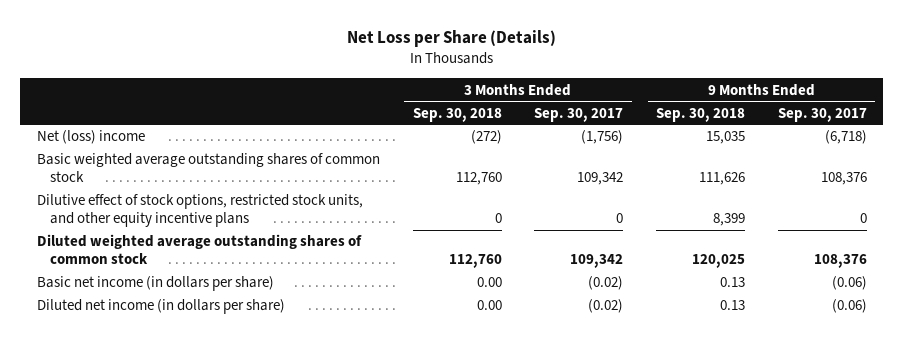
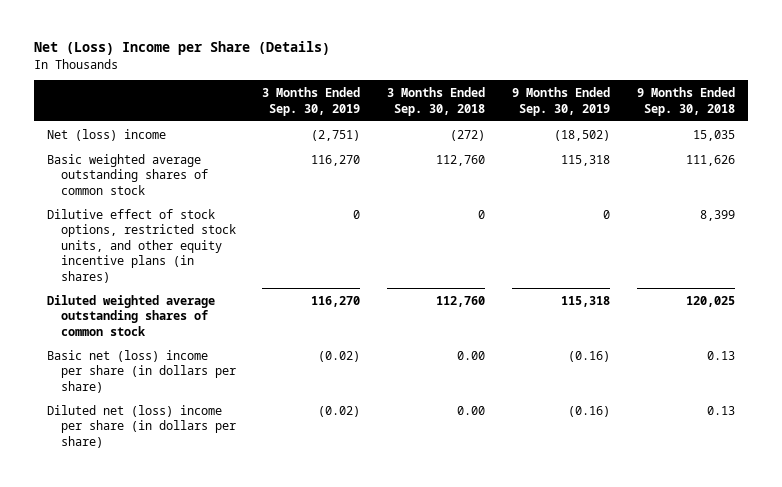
- Net Loss per Share (Details)
+ Net (Loss) Income per Share (Details)
- | 3 Months Ended Sep. 30, 2018 | 3 Months Ended Sep. 30, 2017 | 9 Months Ended Sep. 30, 2018 | 9 Months Ended Sep. 30, 2017
+ | 3 Months Ended Sep. 30, 2019 | 3 Months Ended Sep. 30, 2018 | 9 Months Ended Sep. 30, 2019 | 9 Months Ended Sep. 30, 2018
- Dilutive effect of stock options, restricted stock units, and other equity incentive plans | 0 | 0 | 8,399 | 0
+ Dilutive effect of stock options, restricted stock units, and other equity incentive plans (in shares) | 0 | 0 | 0 | 8,399
- Basic net income (in dollars per share) | 0.00 | (0.02) | 0.13 | (0.06)
- Diluted net income (in dollars per share) | 0.00 | (0.02) | 0.13 | (0.06)
+ Basic net (loss) income per share (in dollars per share) | (0.02) | 0.00 | (0.16) | 0.13
+ Diluted net (loss) income per share (in dollars per share) | (0.02) | 0.00 | (0.16) | 0.13

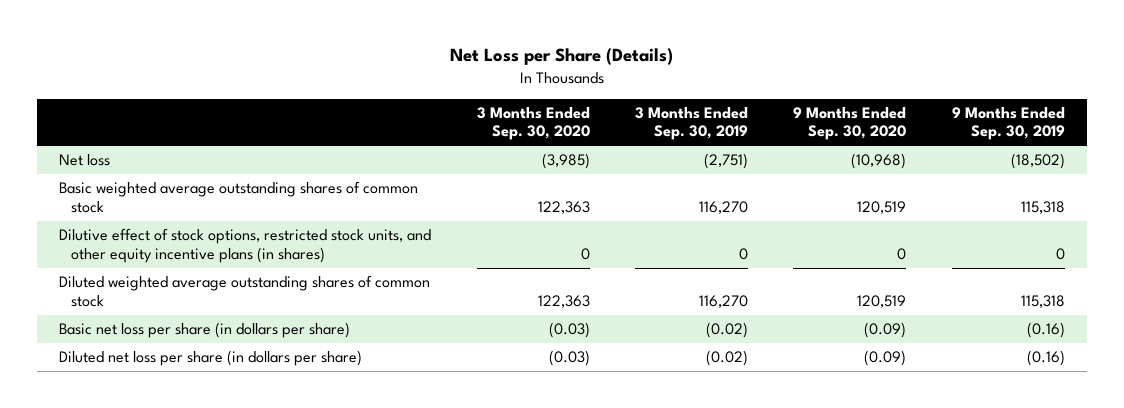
- Net (Loss) Income per Share (Details)
+ Net Loss per Share (Details)
- | 3 Months Ended Sep. 30, 2019 | 3 Months Ended Sep. 30, 2018 | 9 Months Ended Sep. 30, 2019 | 9 Months Ended Sep. 30, 2018
+ | 3 Months Ended Sep. 30, 2020 | 3 Months Ended Sep. 30, 2019 | 9 Months Ended Sep. 30, 2020 | 9 Months Ended Sep. 30, 2019
- Net (loss) income | (2,751) | (272) | (18,502) | 15,035
+ Net loss | (3,985) | (2,751) | (10,968) | (18,502)
- Basic net (loss) income per share (in dollars per share) | (0.02) | 0.00 | (0.16) | 0.13
- Diluted net (loss) income per share (in dollars per share) | (0.02) | 0.00 | (0.16) | 0.13
+ Basic net loss per share (in dollars per share) | (0.03) | (0.02) | (0.09) | (0.16)
+ Diluted net loss per share (in dollars per share) | (0.03) | (0.02) | (0.09) | (0.16)

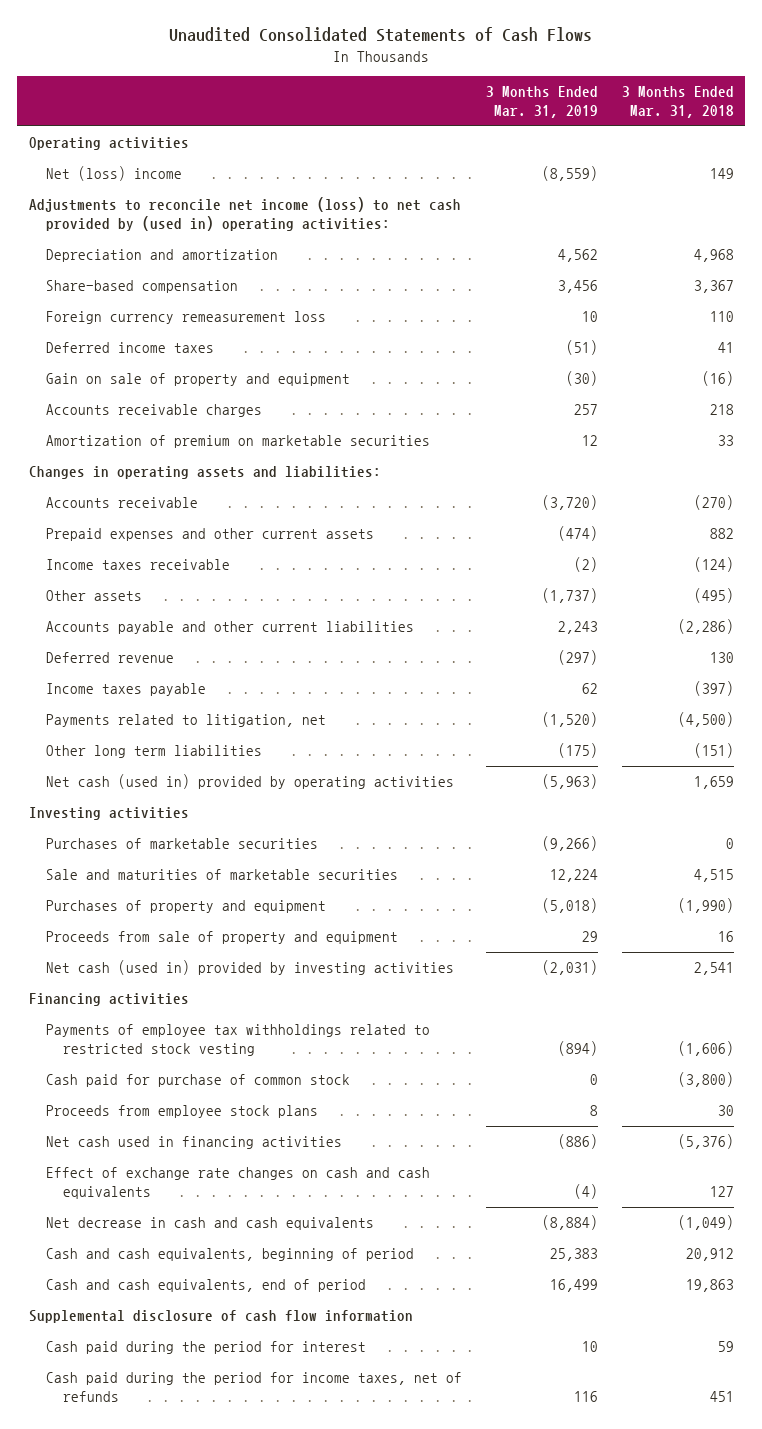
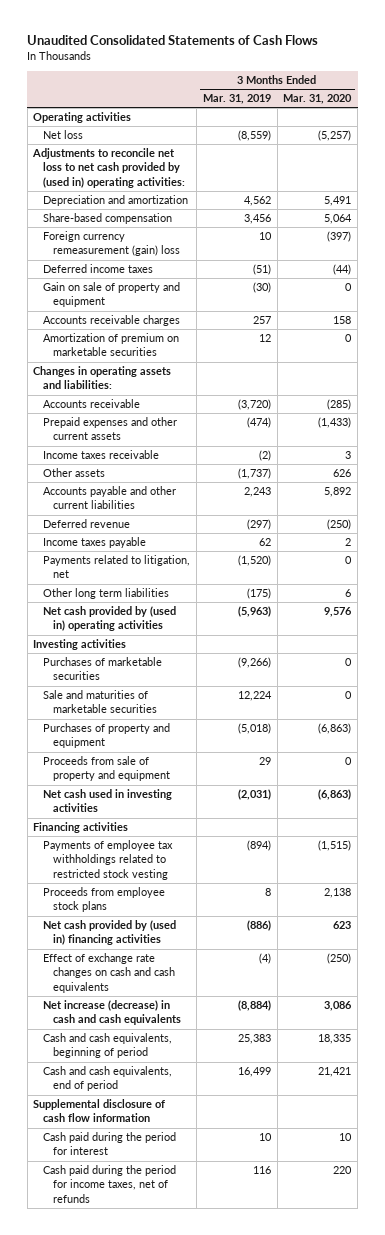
- | 3 Months Ended Mar. 31, 2019 | 3 Months Ended Mar. 31, 2018
+ | 3 Months Ended Mar. 31, 2019 | 3 Months Ended Mar. 31, 2020
- Net (loss) income | (8,559) | 149
- Adjustments to reconcile net income (loss) to net cash provided by (used in) operating activities:
+ Net loss | (8,559) | (5,257)
+ Adjustments to reconcile net loss to net cash provided by (used in) operating activities:
- Foreign currency remeasurement loss | 10 | 110
+ Foreign currency remeasurement (gain) loss | 10 | (397)
- Net cash (used in) provided by operating activities | (5,963) | 1,659
+ Net cash provided by (used in) operating activities | (5,963) | 9,576
- Net cash (used in) provided by investing activities | (2,031) | 2,541
+ Net cash used in investing activities | (2,031) | (6,863)
- Cash paid for purchase of common stock | 0 | (3,800)
- Net cash used in financing activities | (886) | (5,376)
+ Net cash provided by (used in) financing activities | (886) | 623
- Net decrease in cash and cash equivalents | (8,884) | (1,049)
+ Net increase (decrease) in cash and cash equivalents | (8,884) | 3,086

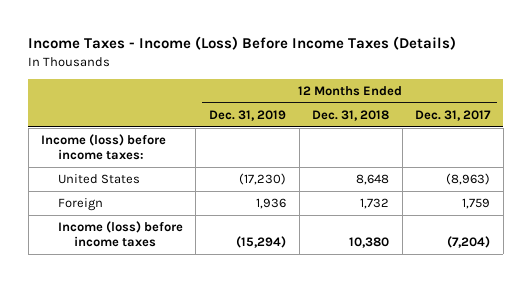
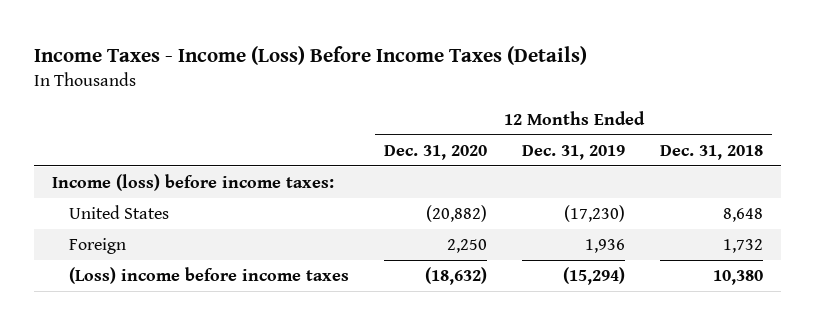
- | 12 Months Ended Dec. 31, 2019 | 12 Months Ended Dec. 31, 2018 | 12 Months Ended Dec. 31, 2017
+ | 12 Months Ended Dec. 31, 2020 | 12 Months Ended Dec. 31, 2019 | 12 Months Ended Dec. 31, 2018
- Income (loss) before income taxes | (15,294) | 10,380 | (7,204)
+ (Loss) income before income taxes | (18,632) | (15,294) | 10,380

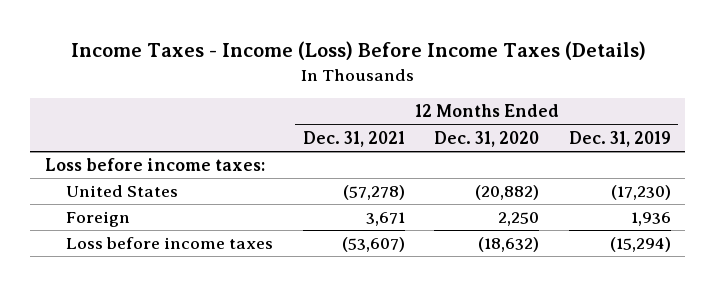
- | 12 Months Ended Dec. 31, 2020 | 12 Months Ended Dec. 31, 2019 | 12 Months Ended Dec. 31, 2018
+ | 12 Months Ended Dec. 31, 2021 | 12 Months Ended Dec. 31, 2020 | 12 Months Ended Dec. 31, 2019
- Income (loss) before income taxes:
+ Loss before income taxes:
- (Loss) income before income taxes | (18,632) | (15,294) | 10,380
+ Loss before income taxes | (53,607) | (18,632) | (15,294)

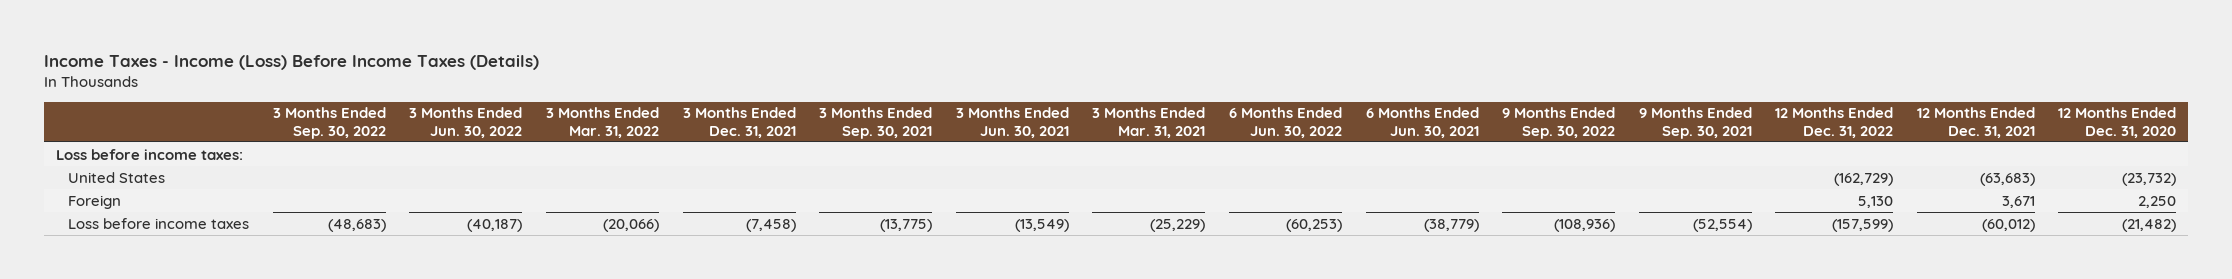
- | 12 Months Ended Dec. 31, 2021 | 12 Months Ended Dec. 31, 2020 | 12 Months Ended Dec. 31, 2019
+ | 3 Months Ended Sep. 30, 2022 | 3 Months Ended Jun. 30, 2022 | 3 Months Ended Mar. 31, 2022 | 3 Months Ended Dec. 31, 2021 | 3 Months Ended Sep. 30, 2021 | 3 Months Ended Jun. 30, 2021 | 3 Months Ended Mar. 31, 2021 | 6 Months Ended Jun. 30, 2022 | 6 Months Ended Jun. 30, 2021 | 9 Months Ended Sep. 30, 2022 | 9 Months Ended Sep. 30, 2021 | 12 Months Ended Dec. 31, 2022 | 12 Months Ended Dec. 31, 2021 | 12 Months Ended Dec. 31, 2020
- United States | (57,278) | (20,882) | (17,230)
+ United States | | | | | | | | | | | | (162,729) | (63,683) | (23,732)
- Loss before income taxes | (53,607) | (18,632) | (15,294)
+ Loss before income taxes | (48,683) | (40,187) | (20,066) | (7,458) | (13,775) | (13,549) | (25,229) | (60,253) | (38,779) | (108,936) | (52,554) | (157,599) | (60,012) | (21,482)

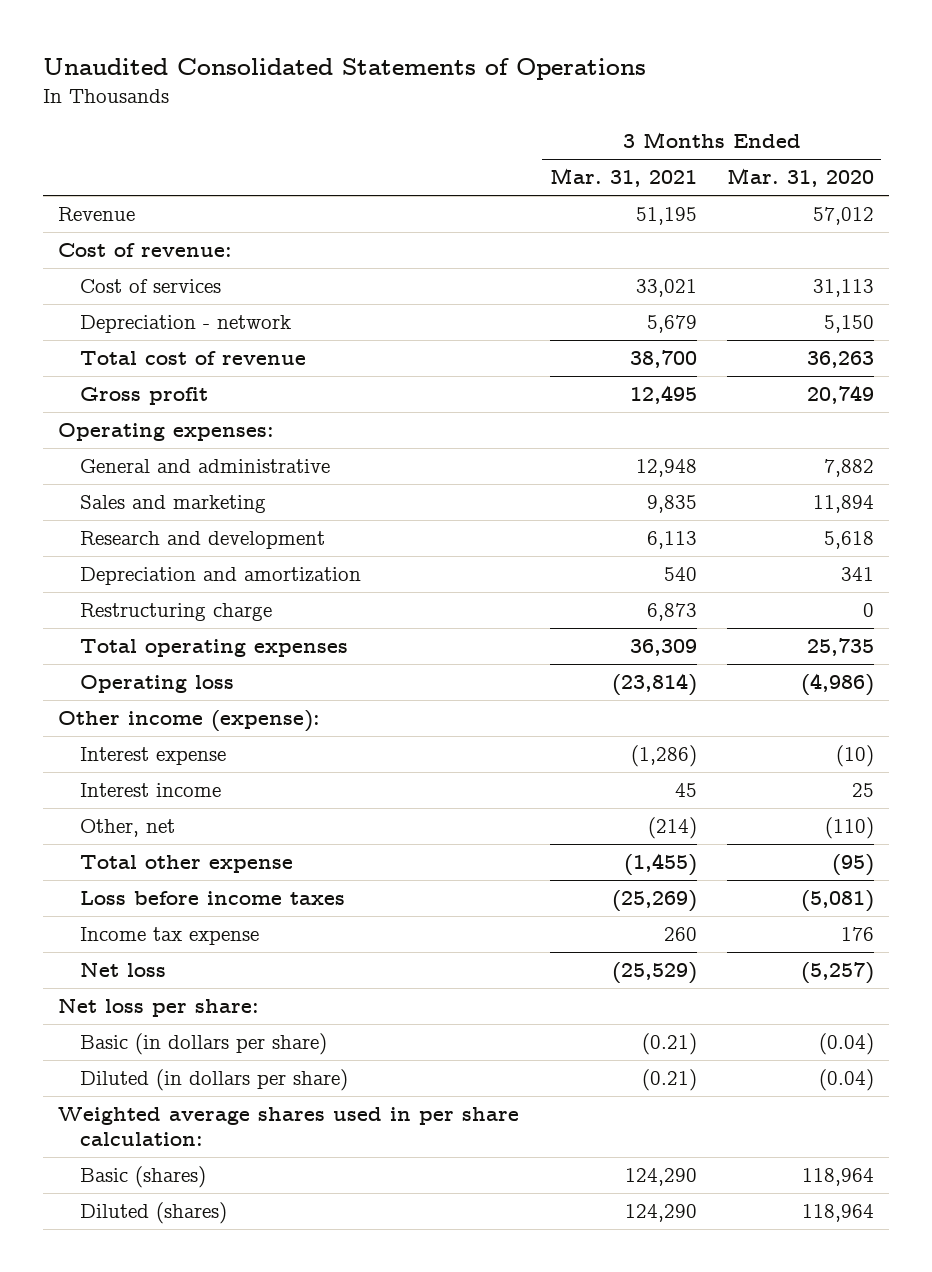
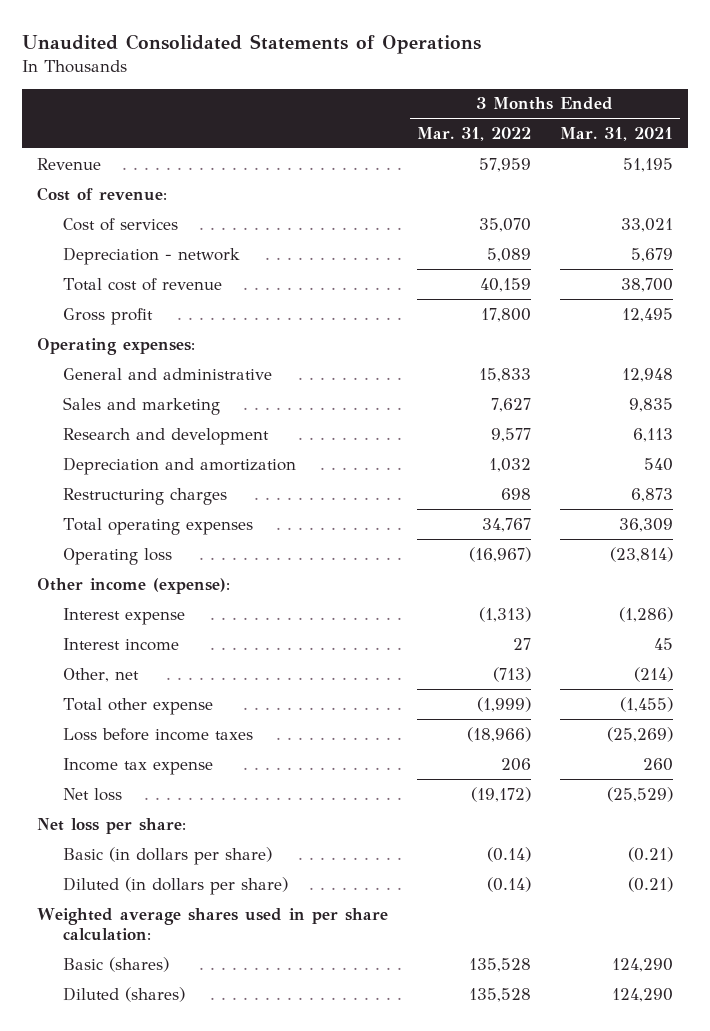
- | 3 Months Ended Mar. 31, 2021 | 3 Months Ended Mar. 31, 2020
+ | 3 Months Ended Mar. 31, 2022 | 3 Months Ended Mar. 31, 2021
- Restructuring charge | 6,873 | 0
+ Restructuring charges | 698 | 6,873

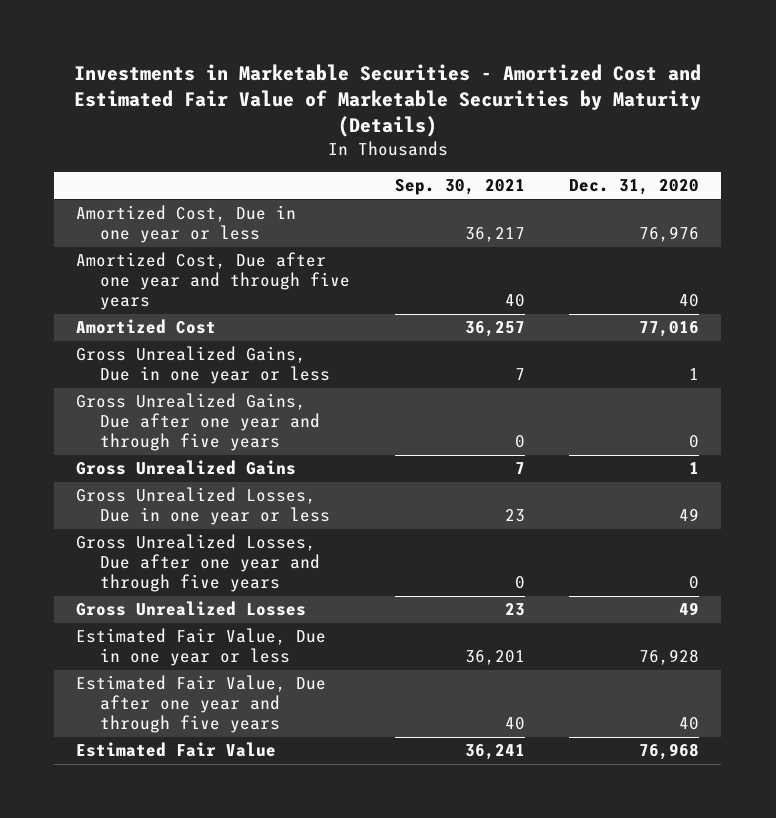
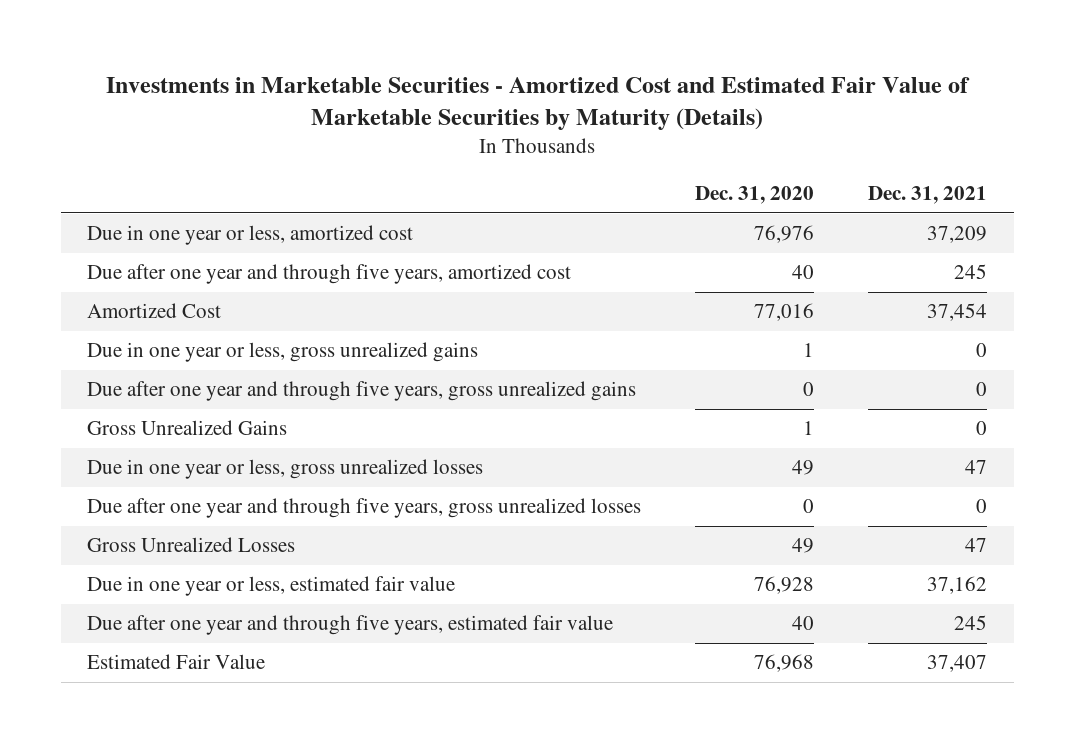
- | Sep. 30, 2021 | Dec. 31, 2020
+ | Dec. 31, 2020 | Dec. 31, 2021
- Amortized Cost, Due in one year or less | 36,217 | 76,976
- Amortized Cost, Due after one year and through five years | 40 | 40
+ Due in one year or less, amortized cost | 76,976 | 37,209
+ Due after one year and through five years, amortized cost | 40 | 245
- Gross Unrealized Gains, Due in one year or less | 7 | 1
- Gross Unrealized Gains, Due after one year and through five years | 0 | 0
+ Due in one year or less, gross unrealized gains | 1 | 0
+ Due after one year and through five years, gross unrealized gains | 0 | 0
- Gross Unrealized Losses, Due in one year or less | 23 | 49
- Gross Unrealized Losses, Due after one year and through five years | 0 | 0
+ Due in one year or less, gross unrealized losses | 49 | 47
+ Due after one year and through five years, gross unrealized losses | 0 | 0
- Estimated Fair Value, Due in one year or less | 36,201 | 76,928
- Estimated Fair Value, Due after one year and through five years | 40 | 40
+ Due in one year or less, estimated fair value | 76,928 | 37,162
+ Due after one year and through five years, estimated fair value | 40 | 245

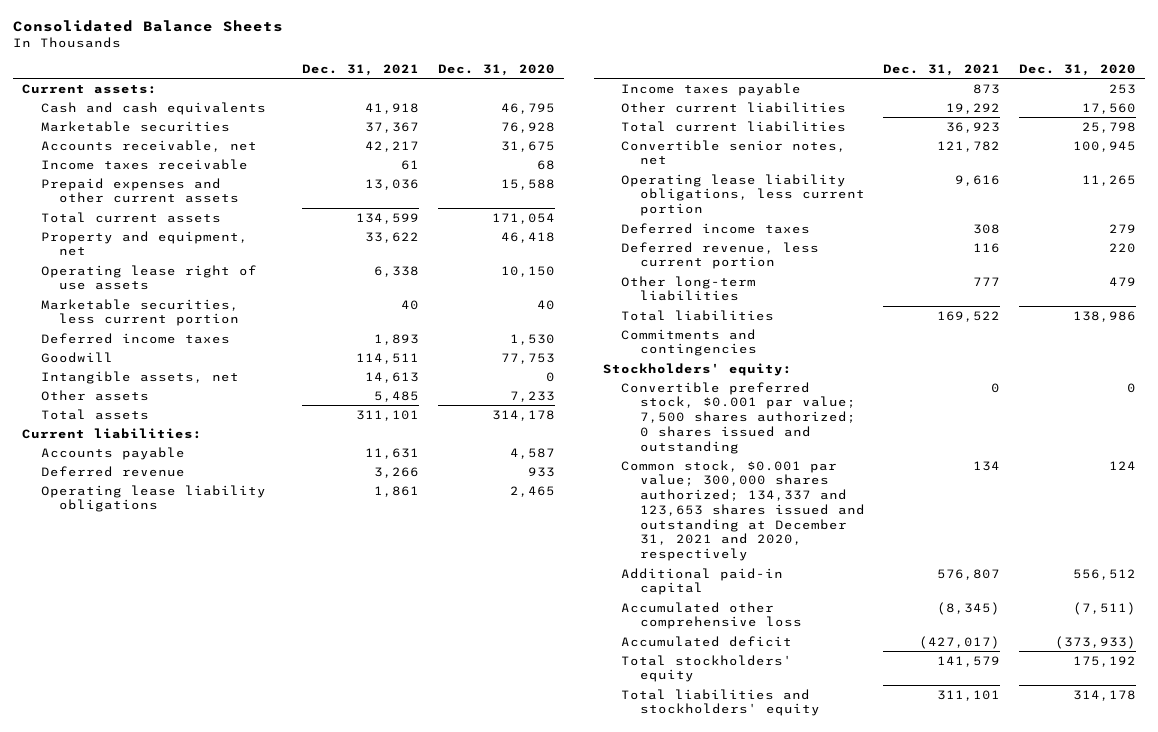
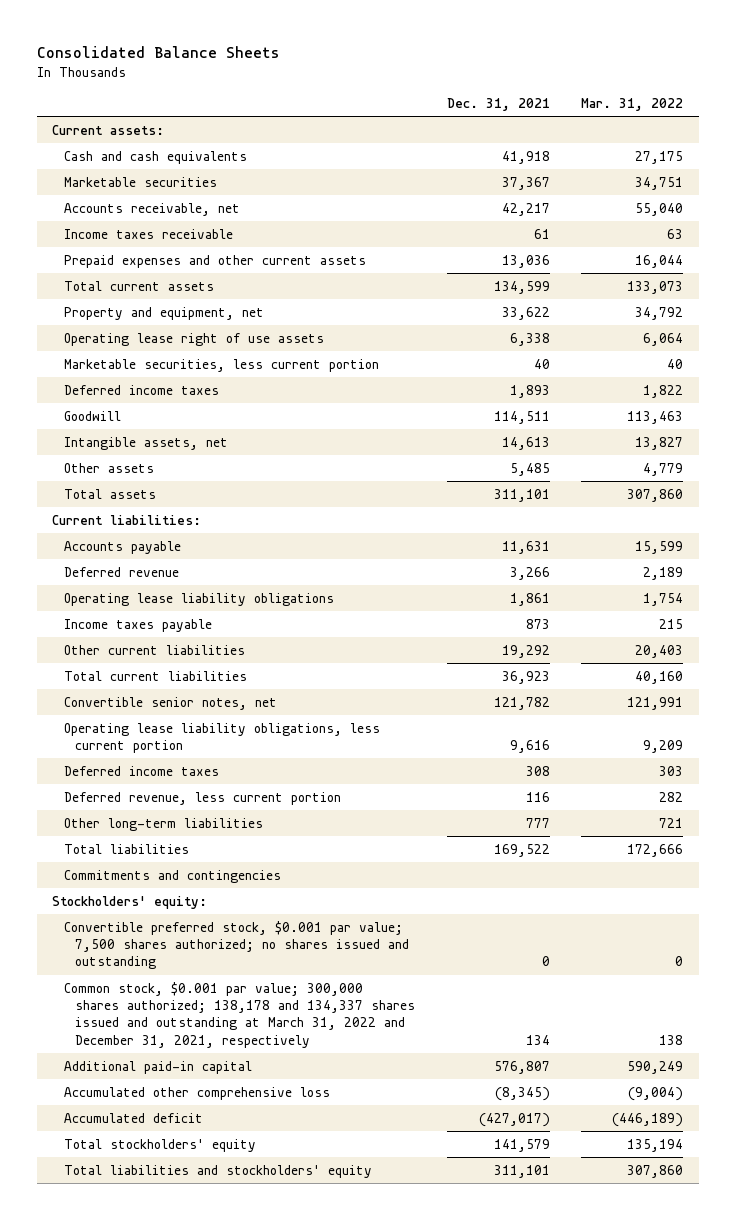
- | Dec. 31, 2021 | Dec. 31, 2020
+ | Dec. 31, 2021 | Mar. 31, 2022
- Convertible preferred stock, $0.001 par value; 7,500 shares authorized; 0 shares issued and outstanding | 0 | 0
- Common stock, $0.001 par value; 300,000 shares authorized; 134,337 and 123,653 shares issued and outstanding at December 31, 2021 and 2020, respectively | 134 | 124
+ Convertible preferred stock, $0.001 par value; 7,500 shares authorized; no shares issued and outstanding | 0 | 0
+ Common stock, $0.001 par value; 300,000 shares authorized; 138,178 and 134,337 shares issued and outstanding at March 31, 2022 and December 31, 2021, respectively | 134 | 138

